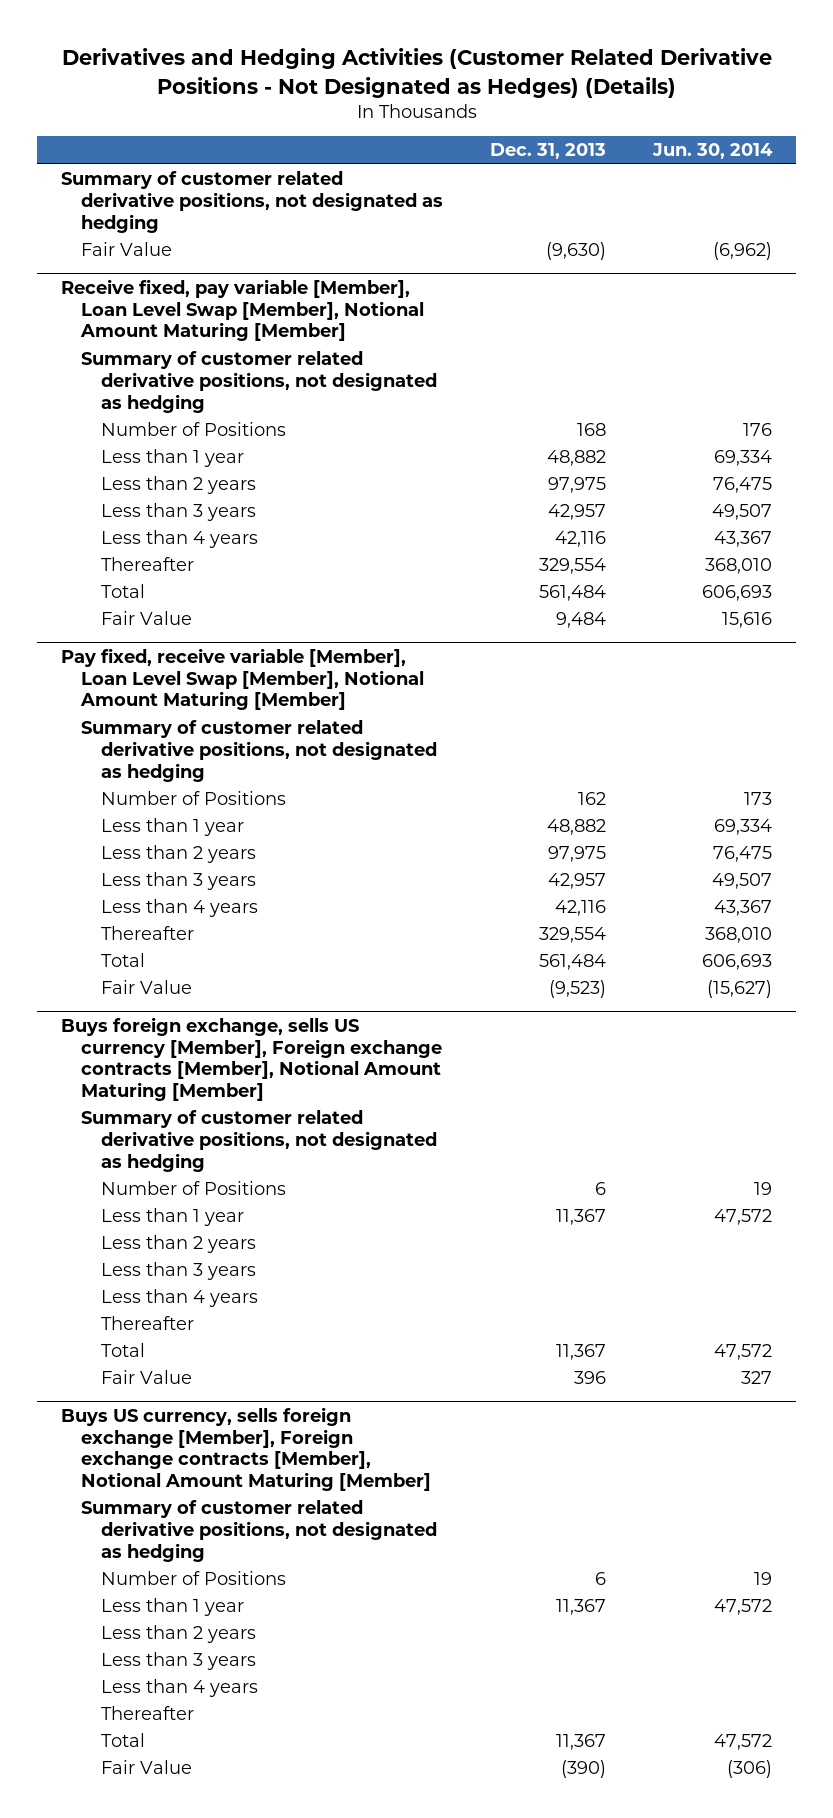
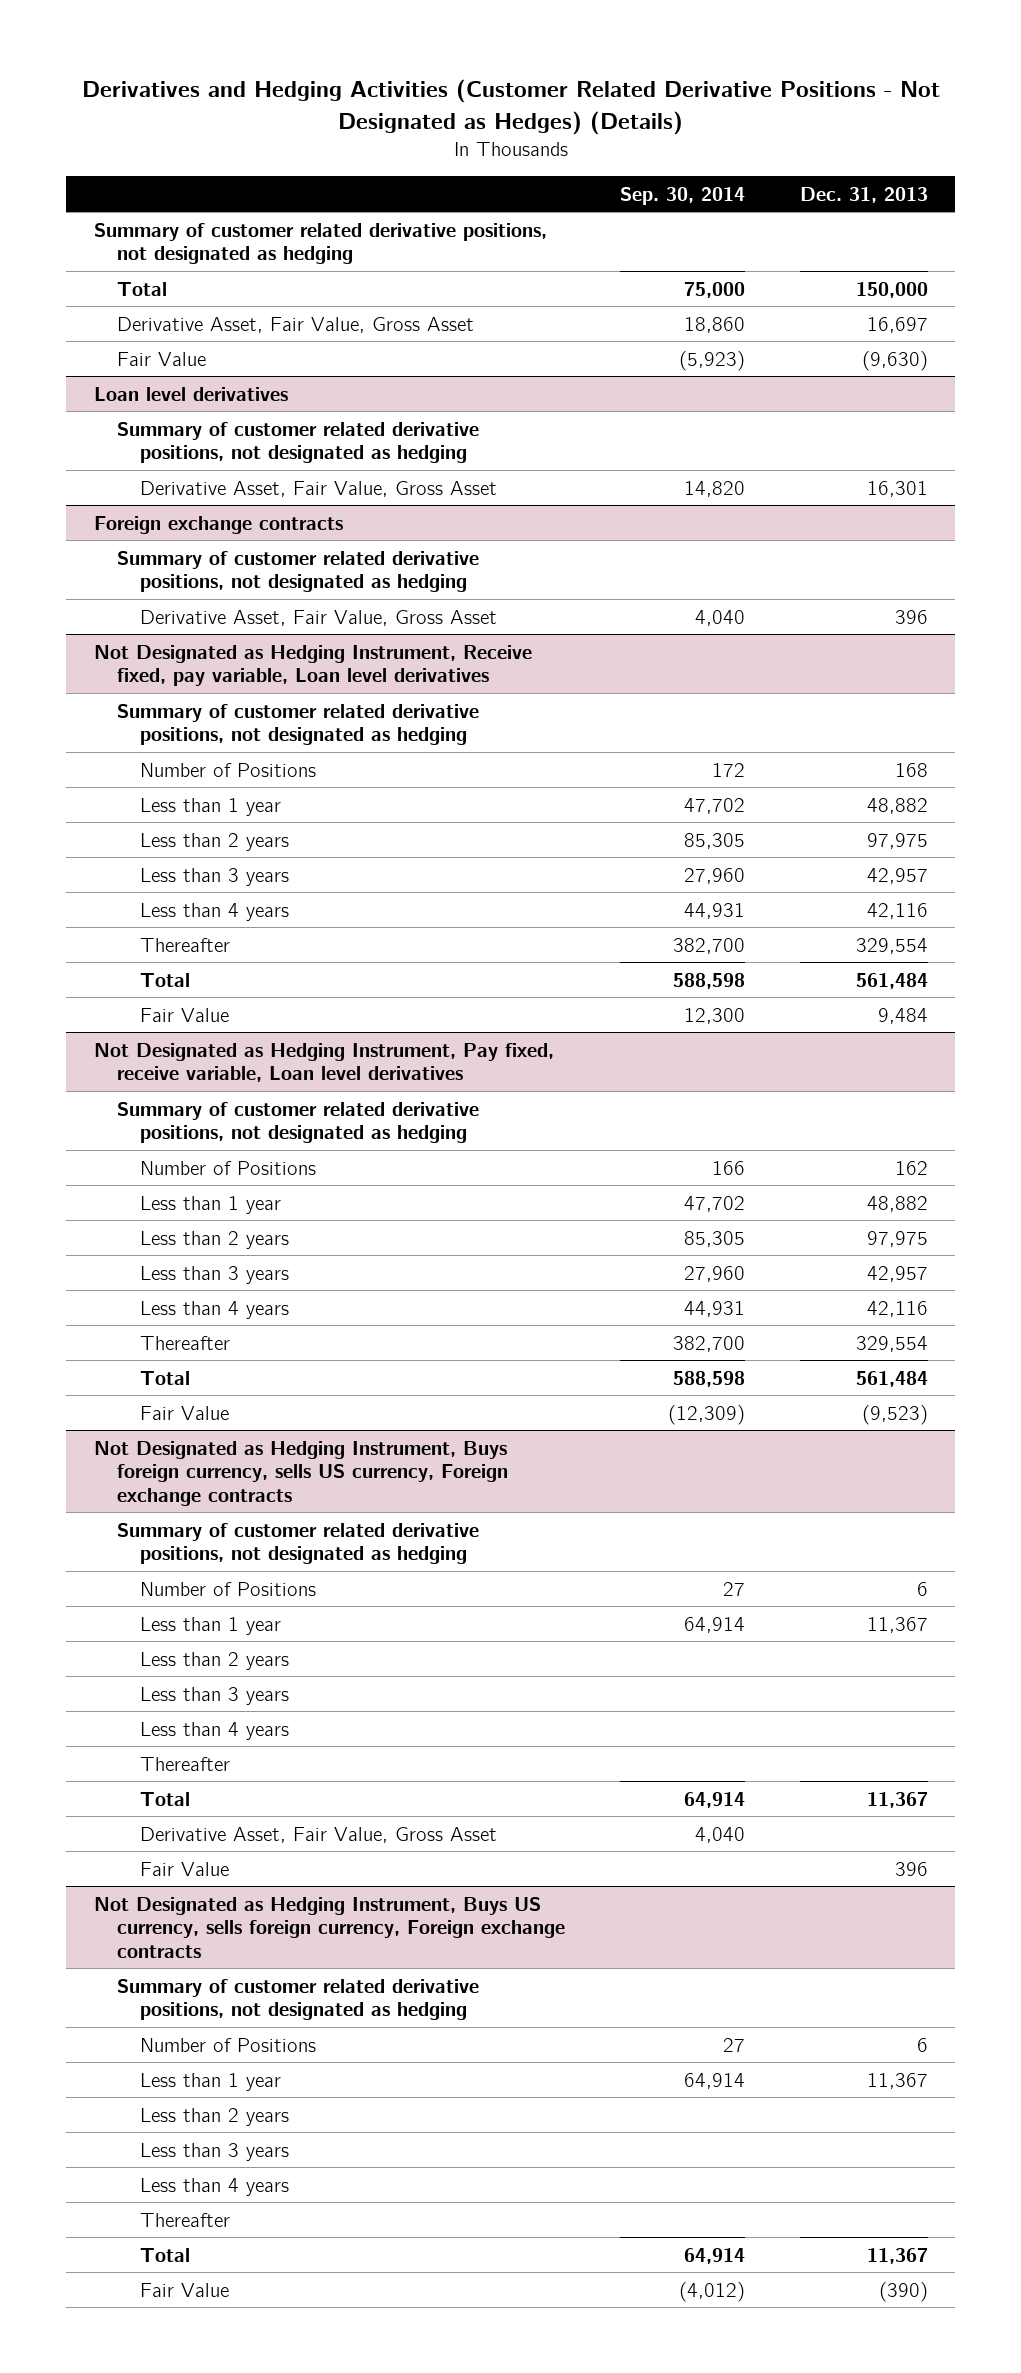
- | Dec. 31, 2013 | Jun. 30, 2014
+ | Sep. 30, 2014 | Dec. 31, 2013
+ Total | 75,000 | 150,000
+ Derivative Asset, Fair Value, Gross Asset | 18,860 | 16,697
- Receive fixed, pay variable [Member], Loan Level Swap [Member], Notional Amount Maturing [Member]
+ Loan level derivatives
+ Derivative Asset, Fair Value, Gross Asset | 14,820 | 16,301
+ Foreign exchange contracts
+ Summary of customer related derivative positions, not designated as hedging
+ Derivative Asset, Fair Value, Gross Asset | 4,040 | 396
+ Not Designated as Hedging Instrument, Receive fixed, pay variable, Loan level derivatives
+ Summary of customer related derivative positions, not designated as hedging
- Pay fixed, receive variable [Member], Loan Level Swap [Member], Notional Amount Maturing [Member]
+ Not Designated as Hedging Instrument, Pay fixed, receive variable, Loan level derivatives
- Buys foreign exchange, sells US currency [Member], Foreign exchange contracts [Member], Notional Amount Maturing [Member]
+ Not Designated as Hedging Instrument, Buys foreign currency, sells US currency, Foreign exchange contracts
+ Derivative Asset, Fair Value, Gross Asset | 4,040 |
- Buys US currency, sells foreign exchange [Member], Foreign exchange contracts [Member], Notional Amount Maturing [Member]
+ Not Designated as Hedging Instrument, Buys US currency, sells foreign currency, Foreign exchange contracts

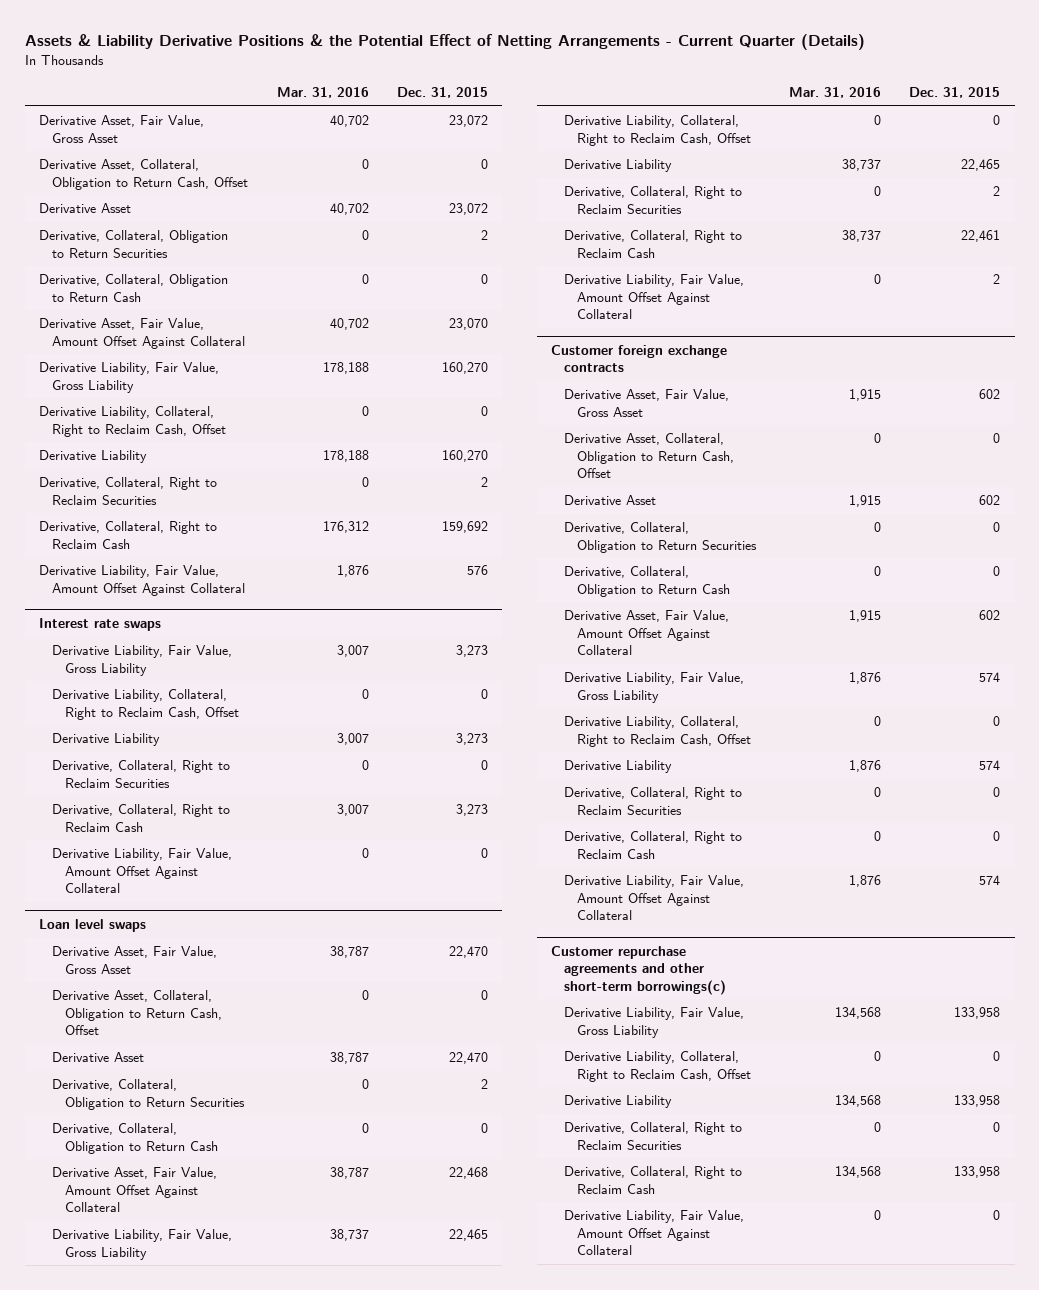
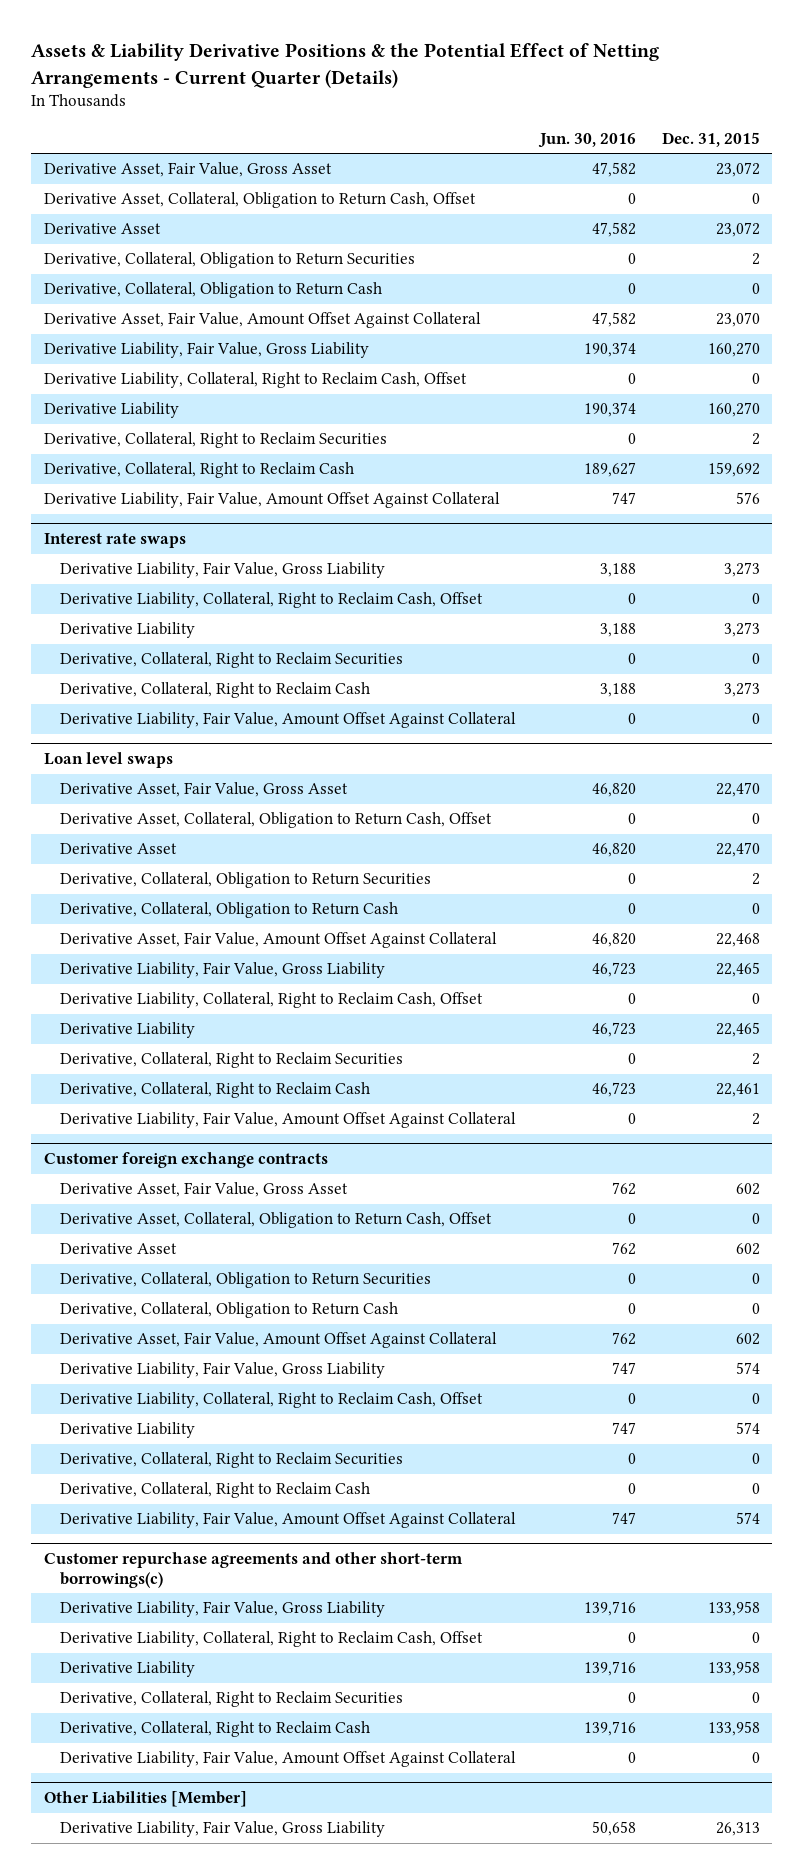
- | Mar. 31, 2016 | Dec. 31, 2015
+ | Jun. 30, 2016 | Dec. 31, 2015
+ Other Liabilities [Member]
+ Derivative Liability, Fair Value, Gross Liability | 50,658 | 26,313

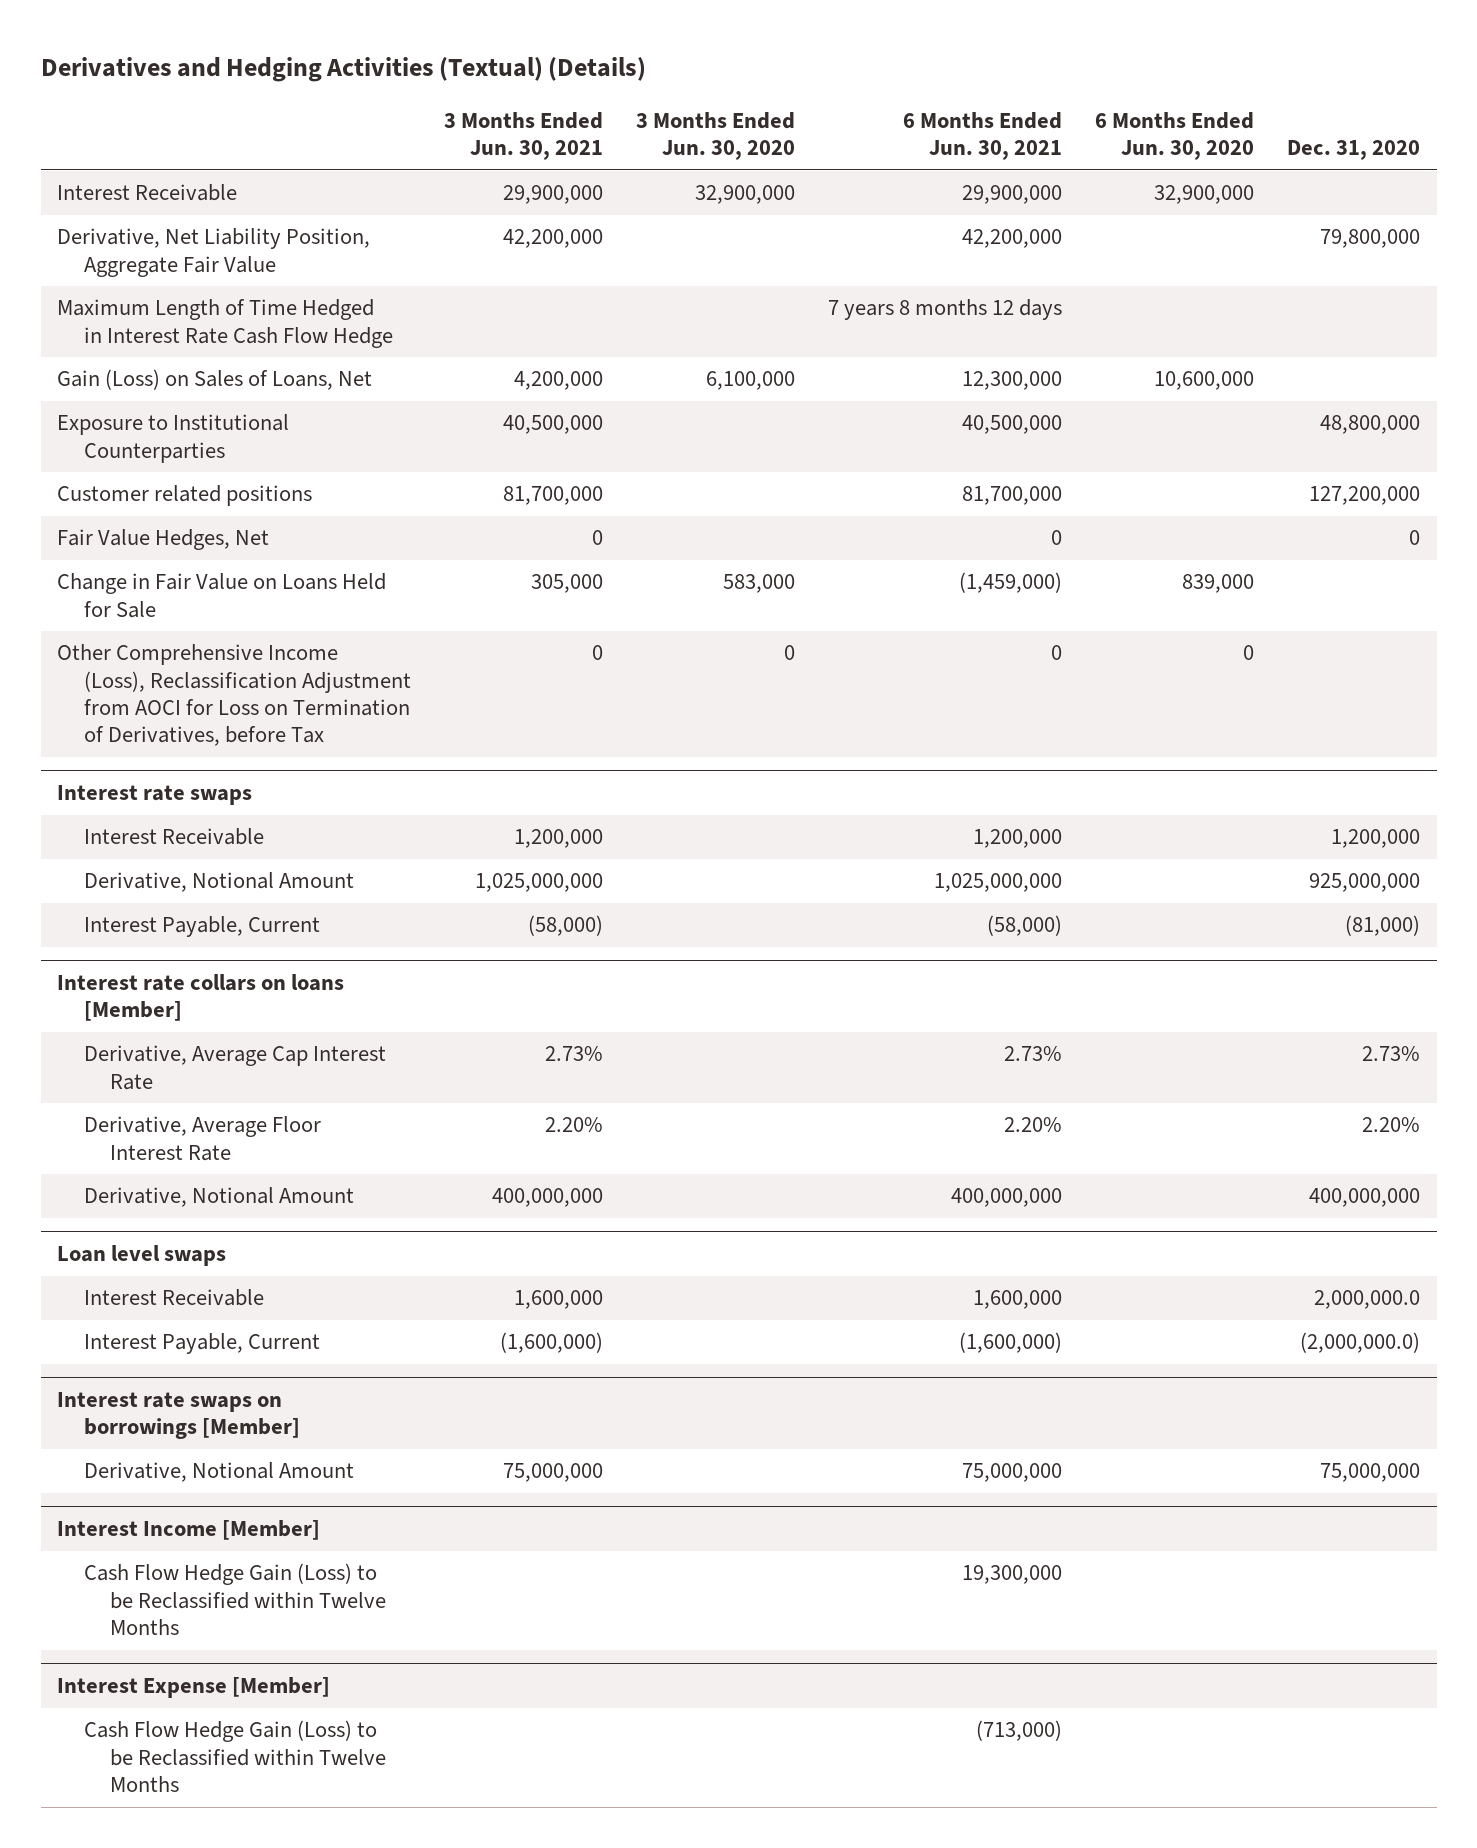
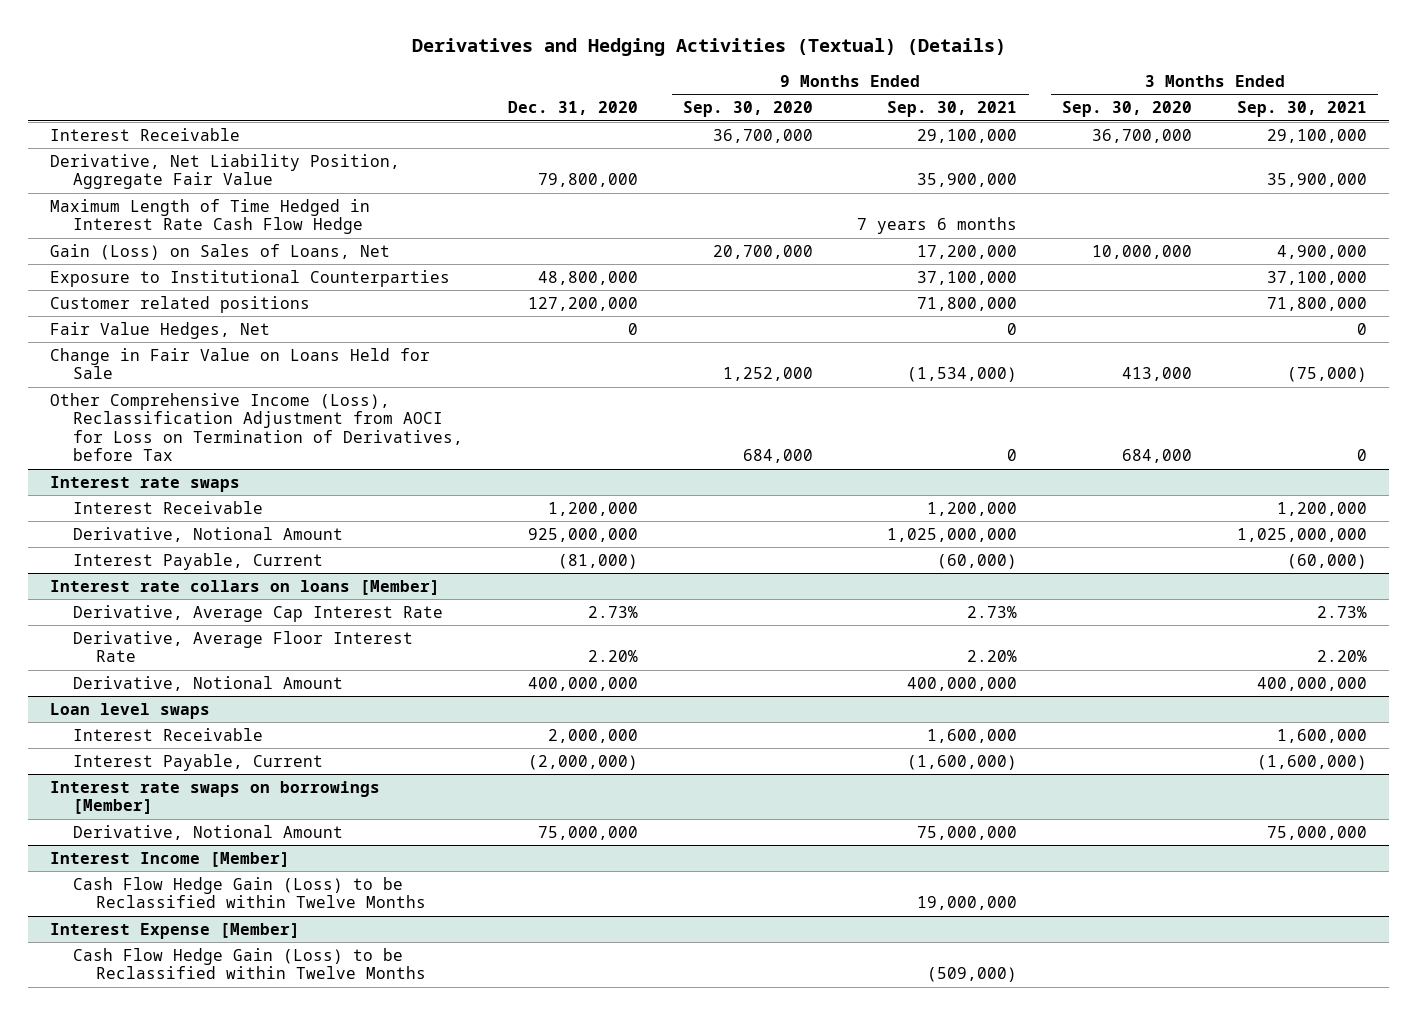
- | 3 Months Ended Jun. 30, 2021 | 3 Months Ended Jun. 30, 2020 | 6 Months Ended Jun. 30, 2021 | 6 Months Ended Jun. 30, 2020 | Dec. 31, 2020
+ | Dec. 31, 2020 | 9 Months Ended Sep. 30, 2020 | 9 Months Ended Sep. 30, 2021 | 3 Months Ended Sep. 30, 2020 | 3 Months Ended Sep. 30, 2021
@ Loan level swaps
- Interest Receivable | 1,600,000 | | 1,600,000 | | 2,000,000.0
- Interest Payable, Current | (1,600,000) | | (1,600,000) | | (2,000,000.0)
+ Interest Receivable | 2,000,000 | | 1,600,000 | | 1,600,000
+ Interest Payable, Current | (2,000,000) | | (1,600,000) | | (1,600,000)

